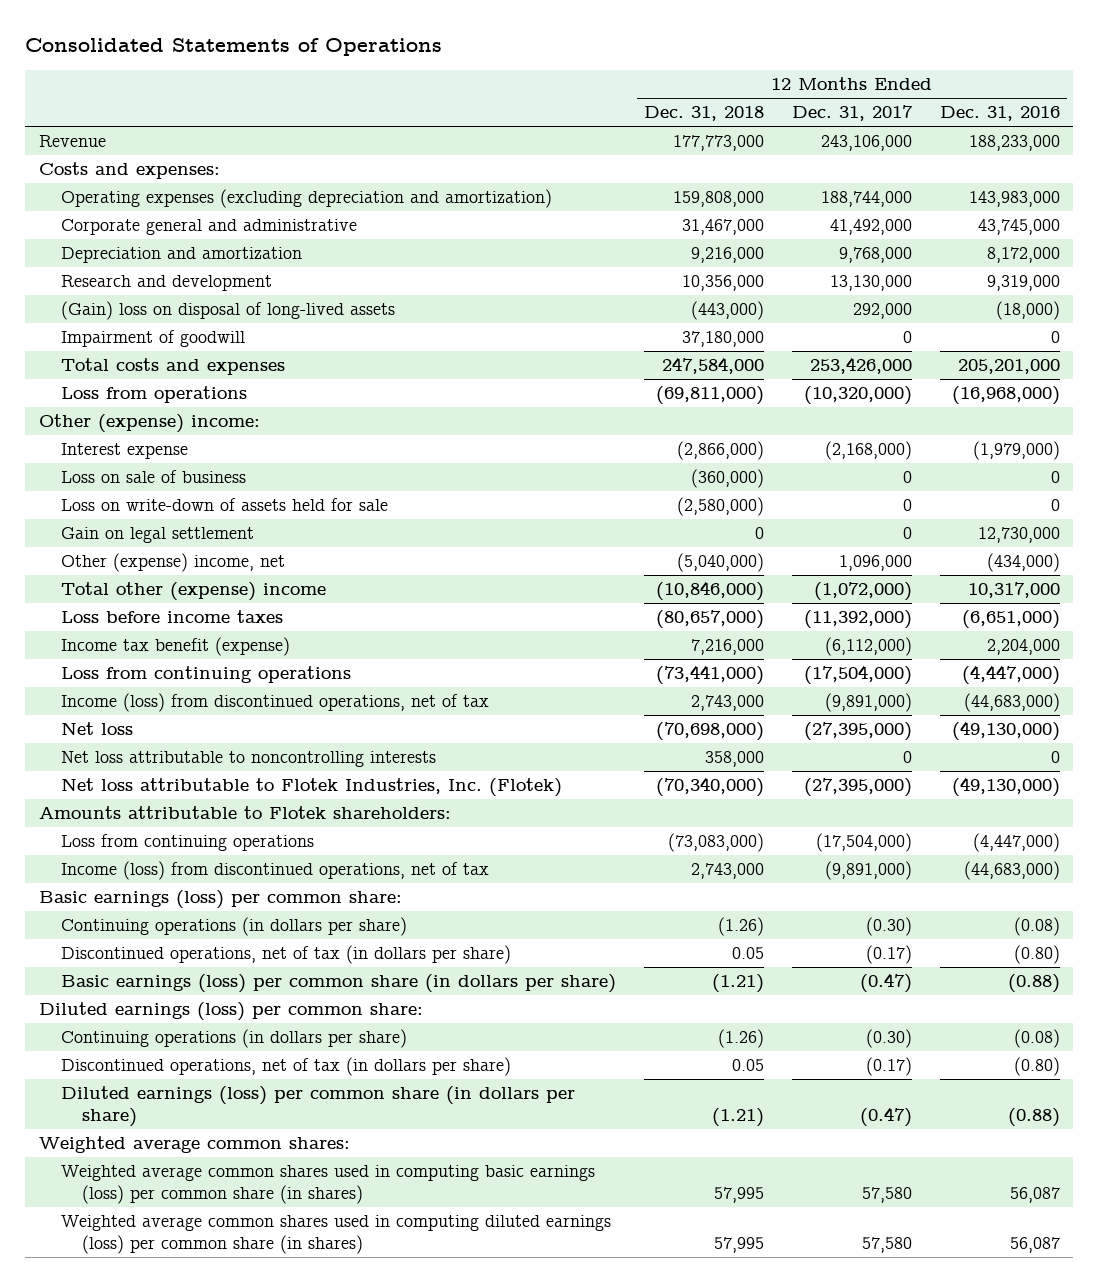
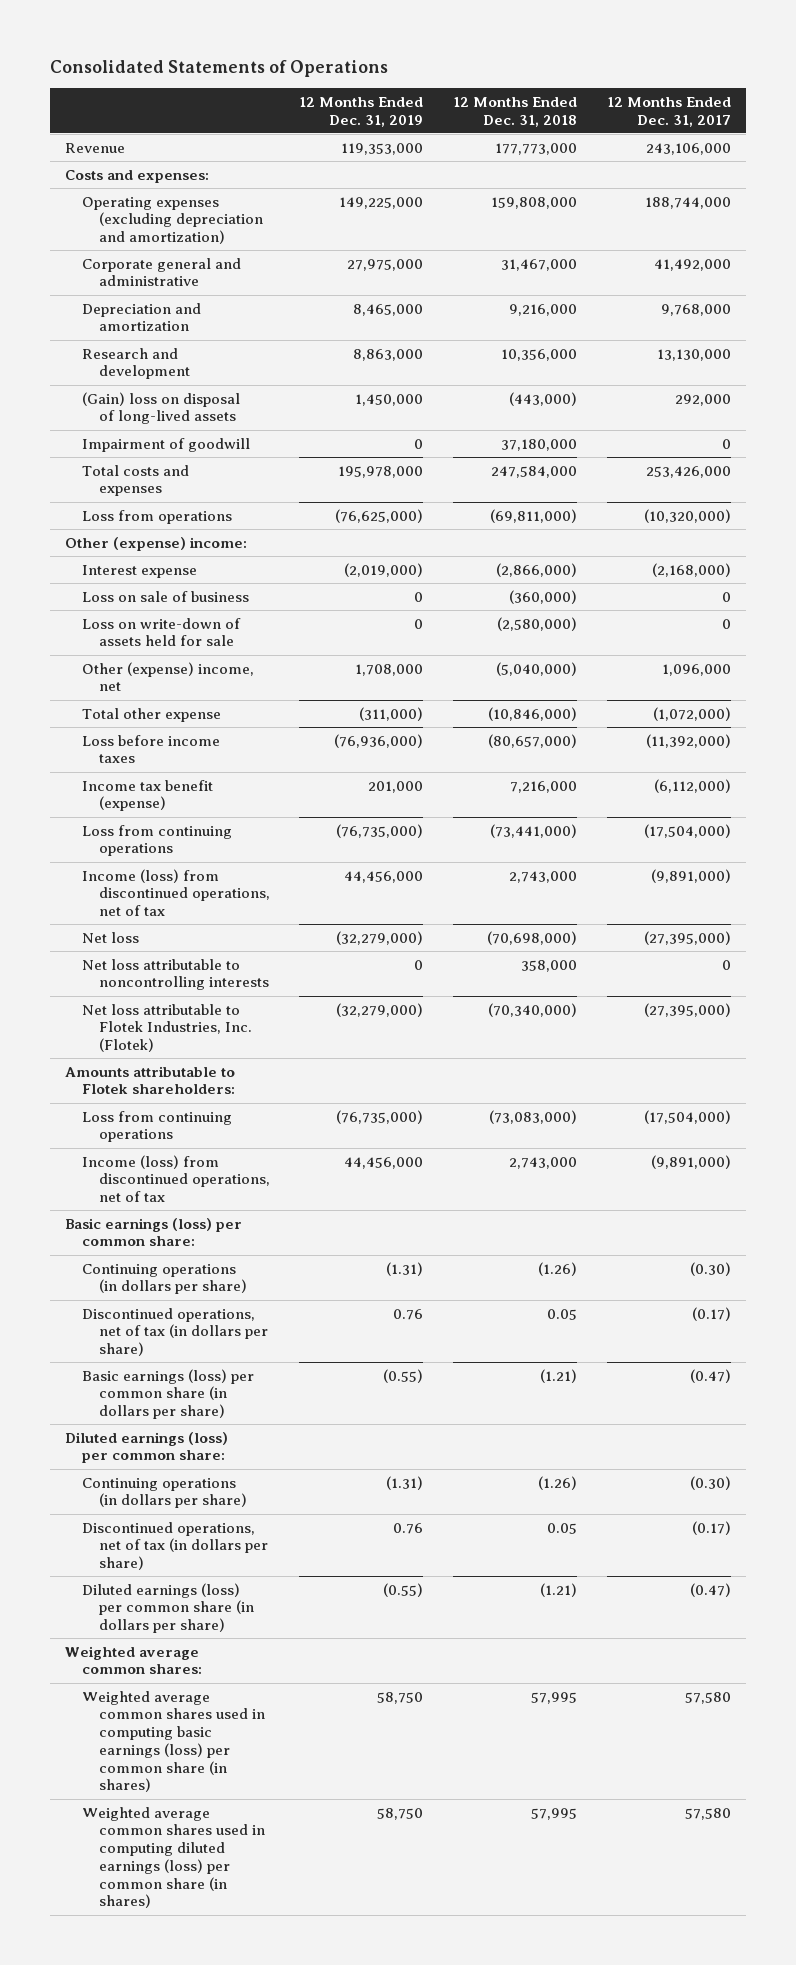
- | 12 Months Ended Dec. 31, 2018 | 12 Months Ended Dec. 31, 2017 | 12 Months Ended Dec. 31, 2016
+ | 12 Months Ended Dec. 31, 2019 | 12 Months Ended Dec. 31, 2018 | 12 Months Ended Dec. 31, 2017
- Gain on legal settlement | 0 | 0 | 12,730,000
- Total other (expense) income | (10,846,000) | (1,072,000) | 10,317,000
+ Total other expense | (311,000) | (10,846,000) | (1,072,000)

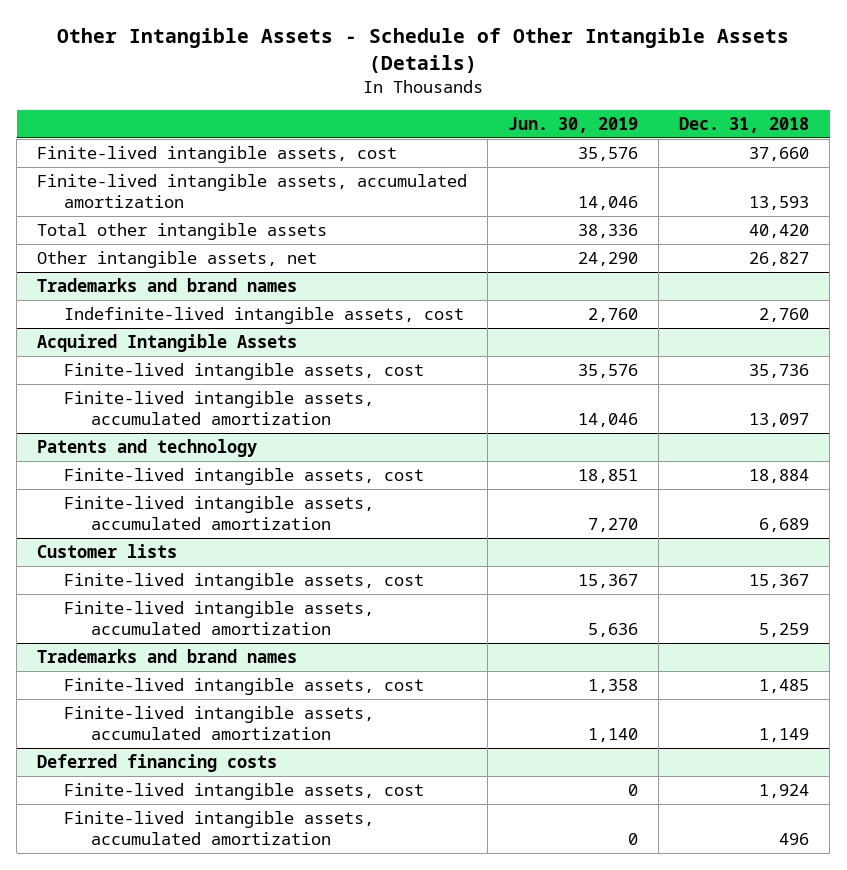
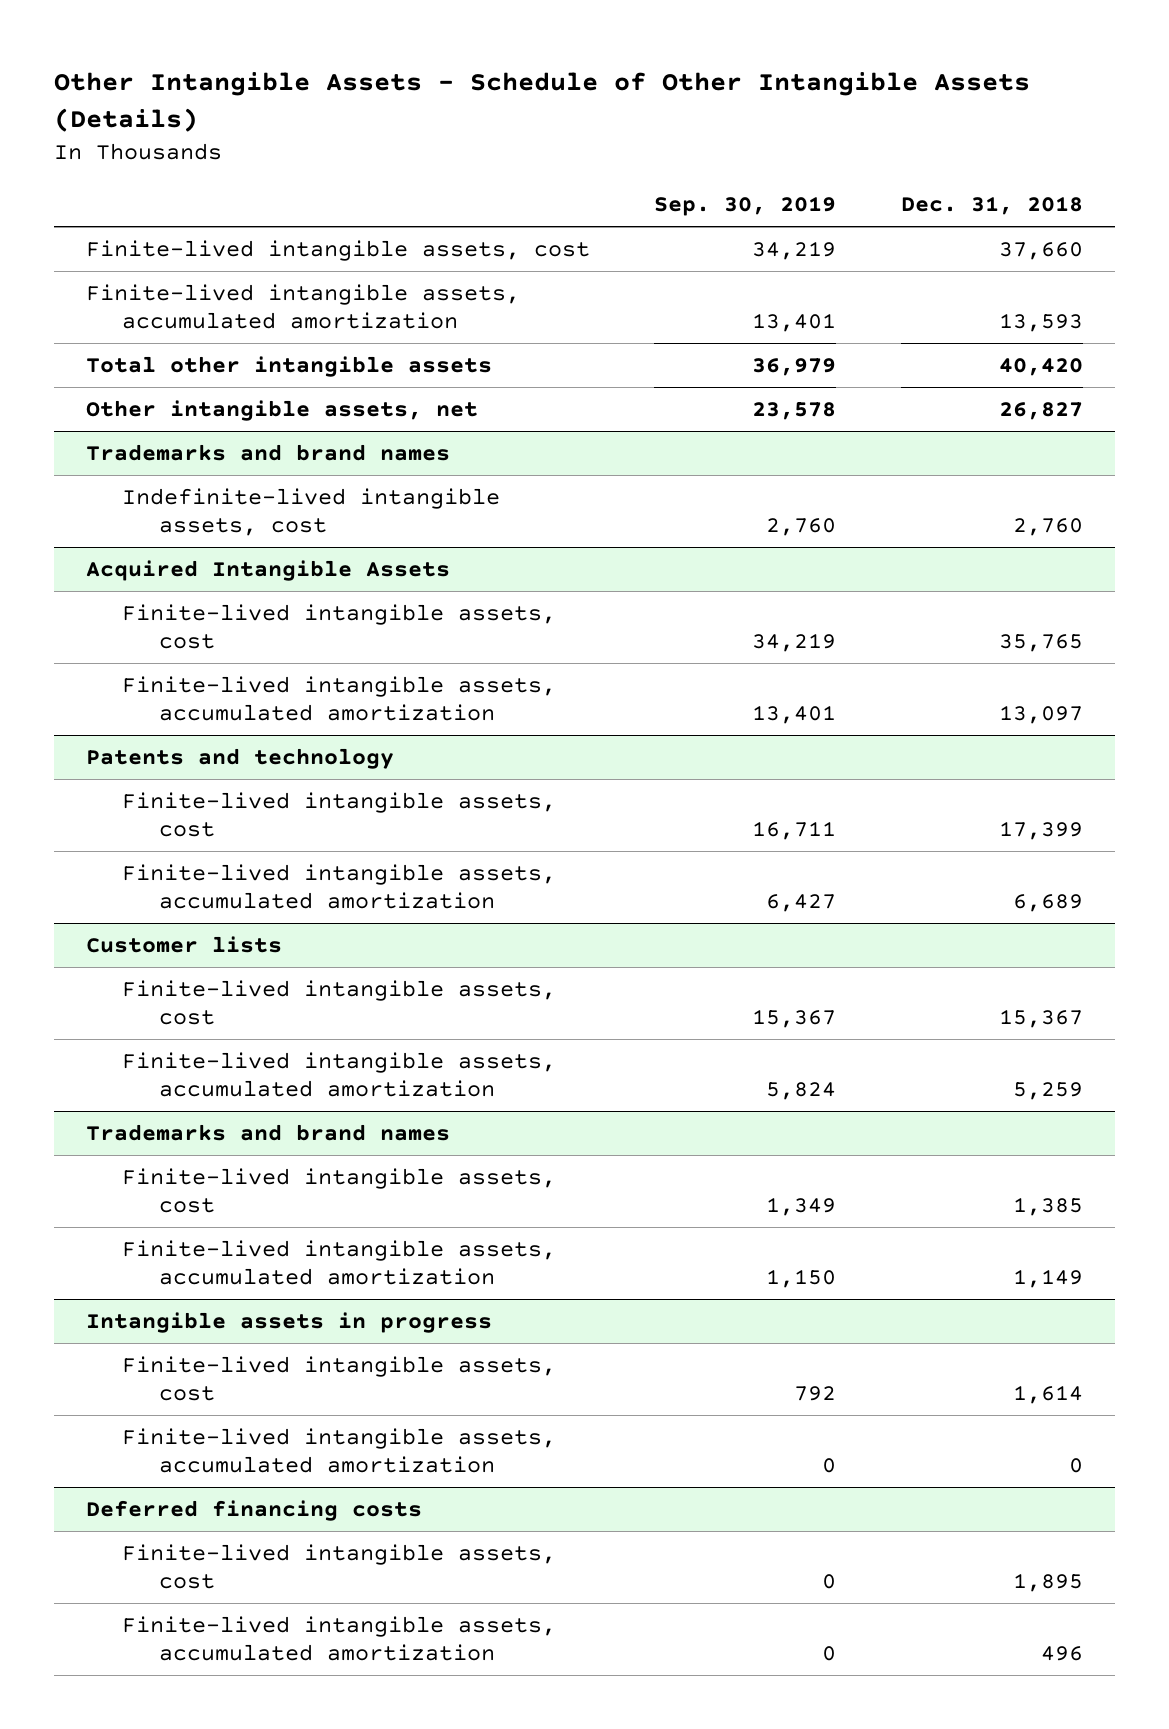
- | Jun. 30, 2019 | Dec. 31, 2018
+ | Sep. 30, 2019 | Dec. 31, 2018
@ Acquired Intangible Assets
- Finite-lived intangible assets, cost | 35,576 | 35,736
+ Finite-lived intangible assets, cost | 34,219 | 35,765
@ Patents and technology
- Finite-lived intangible assets, cost | 18,851 | 18,884
+ Finite-lived intangible assets, cost | 16,711 | 17,399
@ Trademarks and brand names
- Finite-lived intangible assets, cost | 1,358 | 1,485
+ Finite-lived intangible assets, cost | 1,349 | 1,385
+ Intangible assets in progress
+ Finite-lived intangible assets, cost | 792 | 1,614
+ Finite-lived intangible assets, accumulated amortization | 0 | 0
@ Deferred financing costs
- Finite-lived intangible assets, cost | 0 | 1,924
+ Finite-lived intangible assets, cost | 0 | 1,895

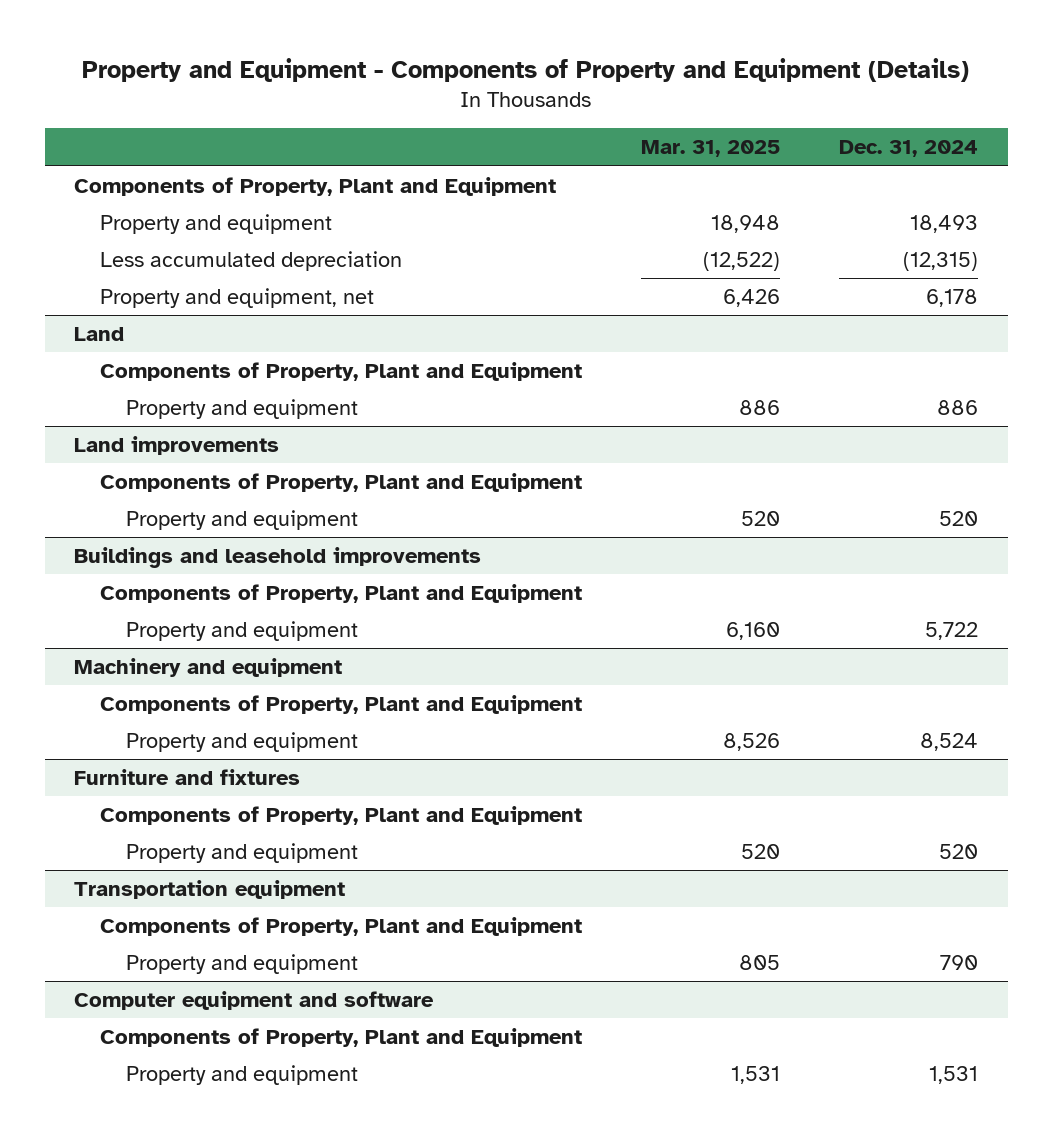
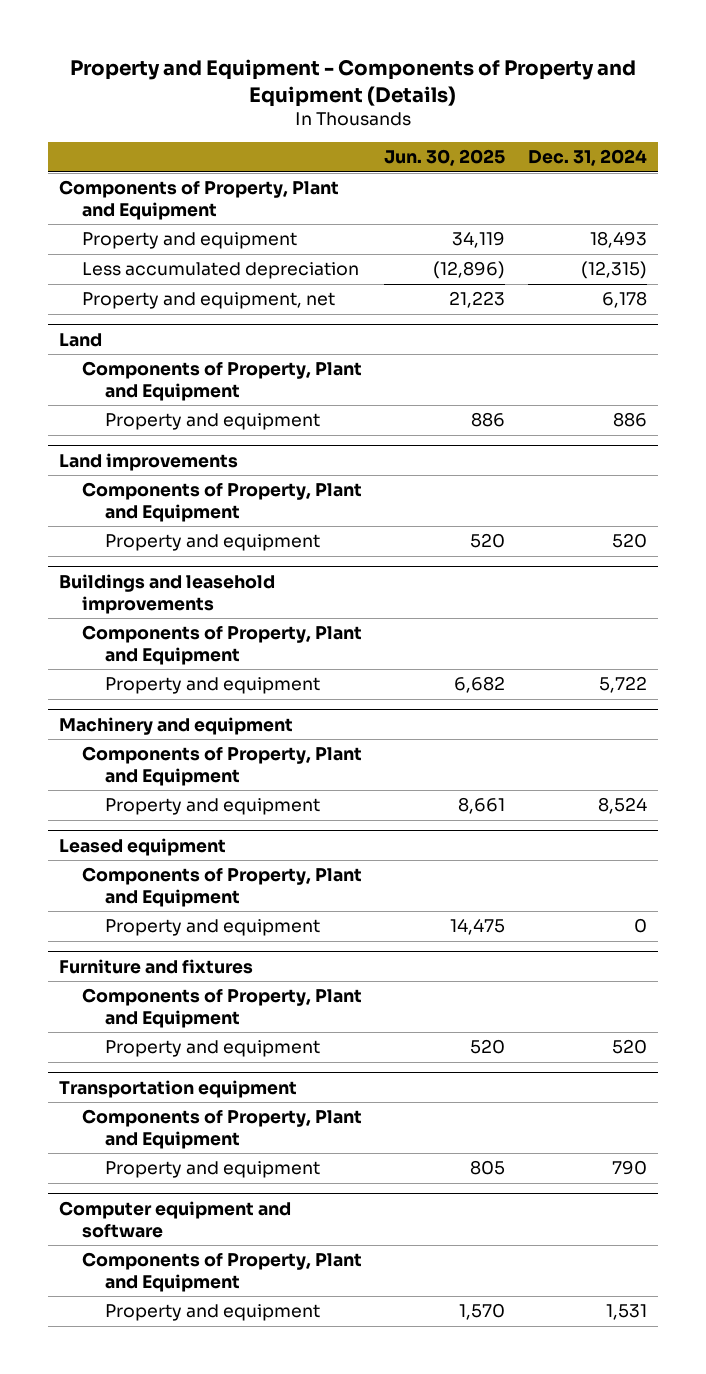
- | Mar. 31, 2025 | Dec. 31, 2024
+ | Jun. 30, 2025 | Dec. 31, 2024
+ Leased equipment
+ Components of Property, Plant and Equipment
+ Property and equipment | 14,475 | 0

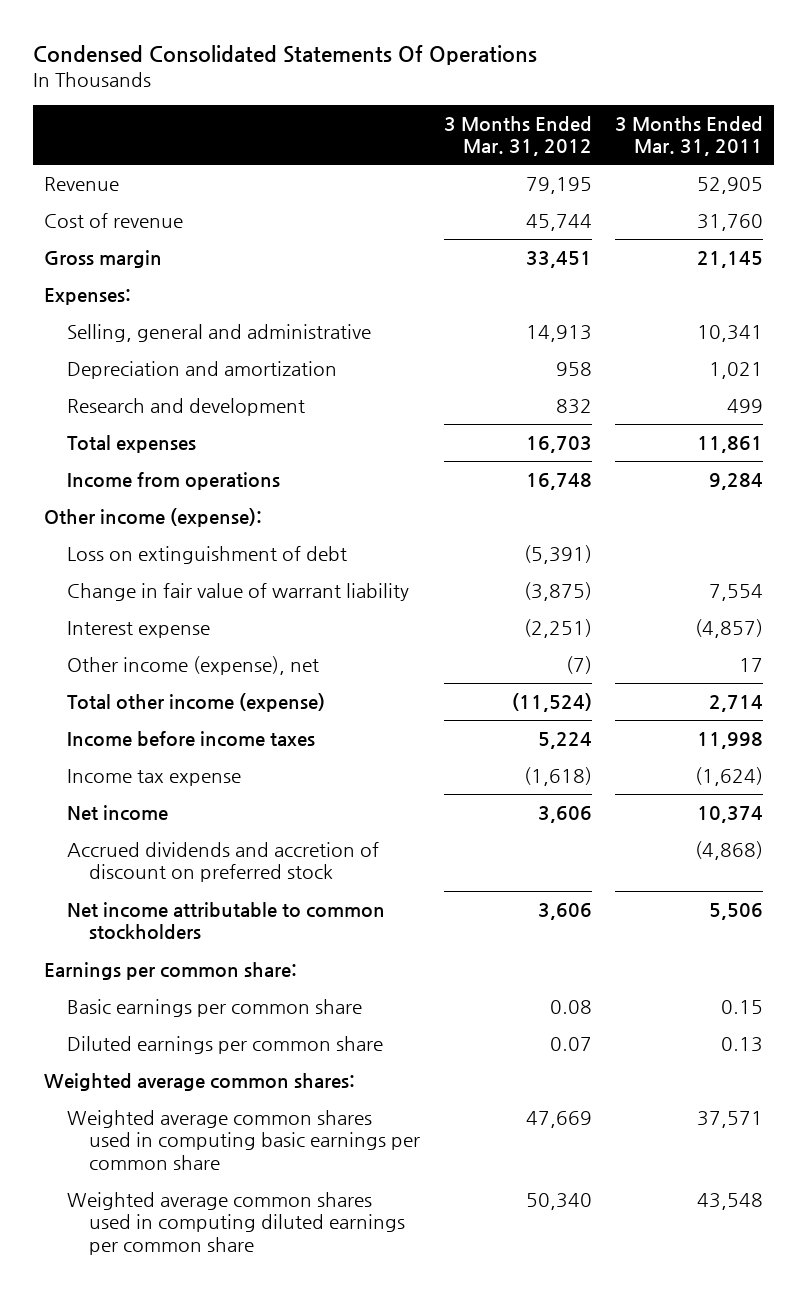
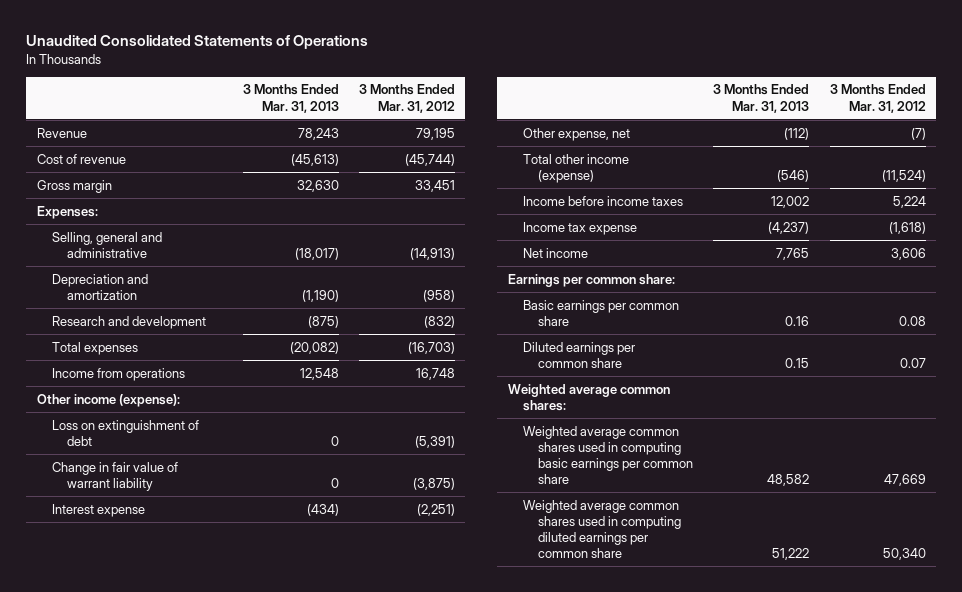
- Condensed Consolidated Statements Of Operations
+ Unaudited Consolidated Statements of Operations
- | 3 Months Ended Mar. 31, 2012 | 3 Months Ended Mar. 31, 2011
+ | 3 Months Ended Mar. 31, 2013 | 3 Months Ended Mar. 31, 2012
- Cost of revenue | 45,744 | 31,760
+ Cost of revenue | (45,613) | (45,744)
- Selling, general and administrative | 14,913 | 10,341
- Depreciation and amortization | 958 | 1,021
- Research and development | 832 | 499
- Total expenses | 16,703 | 11,861
+ Selling, general and administrative | (18,017) | (14,913)
+ Depreciation and amortization | (1,190) | (958)
+ Research and development | (875) | (832)
+ Total expenses | (20,082) | (16,703)
- Other income (expense), net | (7) | 17
+ Other expense, net | (112) | (7)
- Accrued dividends and accretion of discount on preferred stock | | (4,868)
- Net income attributable to common stockholders | 3,606 | 5,506

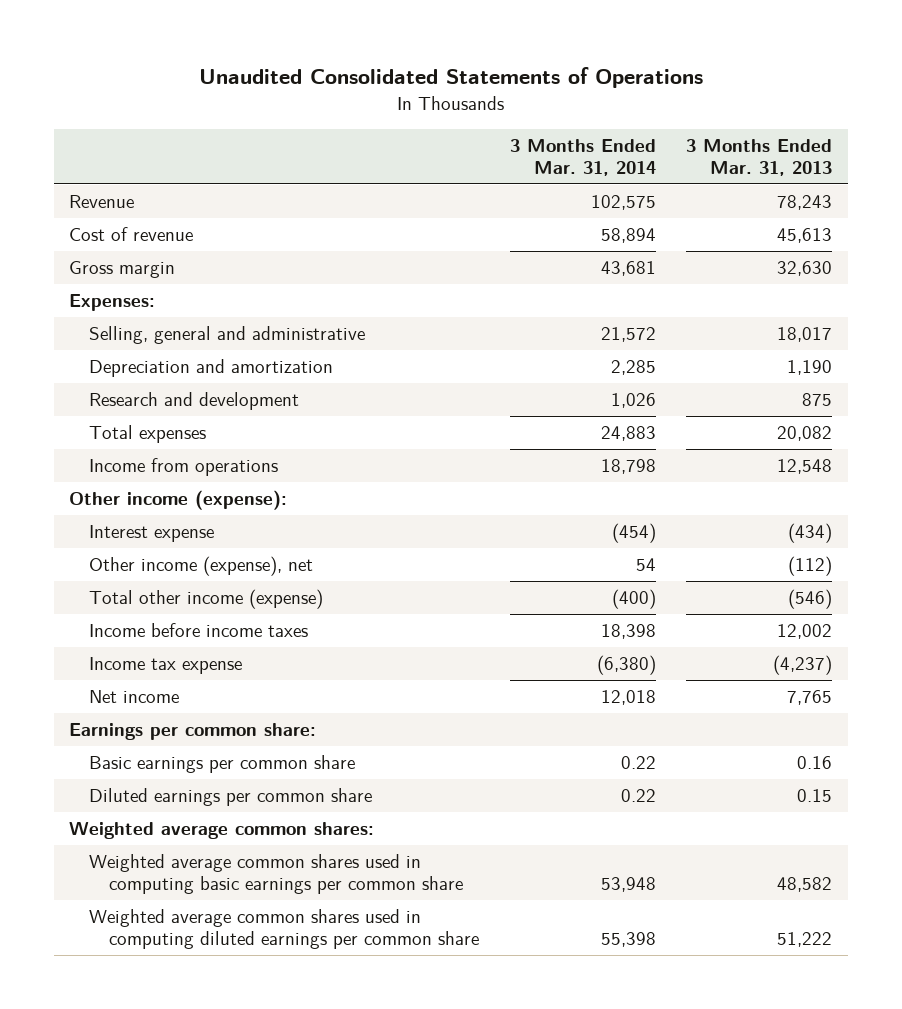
- | 3 Months Ended Mar. 31, 2013 | 3 Months Ended Mar. 31, 2012
+ | 3 Months Ended Mar. 31, 2014 | 3 Months Ended Mar. 31, 2013
- Cost of revenue | (45,613) | (45,744)
+ Cost of revenue | 58,894 | 45,613
- Selling, general and administrative | (18,017) | (14,913)
- Depreciation and amortization | (1,190) | (958)
- Research and development | (875) | (832)
- Total expenses | (20,082) | (16,703)
+ Selling, general and administrative | 21,572 | 18,017
+ Depreciation and amortization | 2,285 | 1,190
+ Research and development | 1,026 | 875
+ Total expenses | 24,883 | 20,082
- Loss on extinguishment of debt | 0 | (5,391)
- Change in fair value of warrant liability | 0 | (3,875)
- Other expense, net | (112) | (7)
+ Other income (expense), net | 54 | (112)

